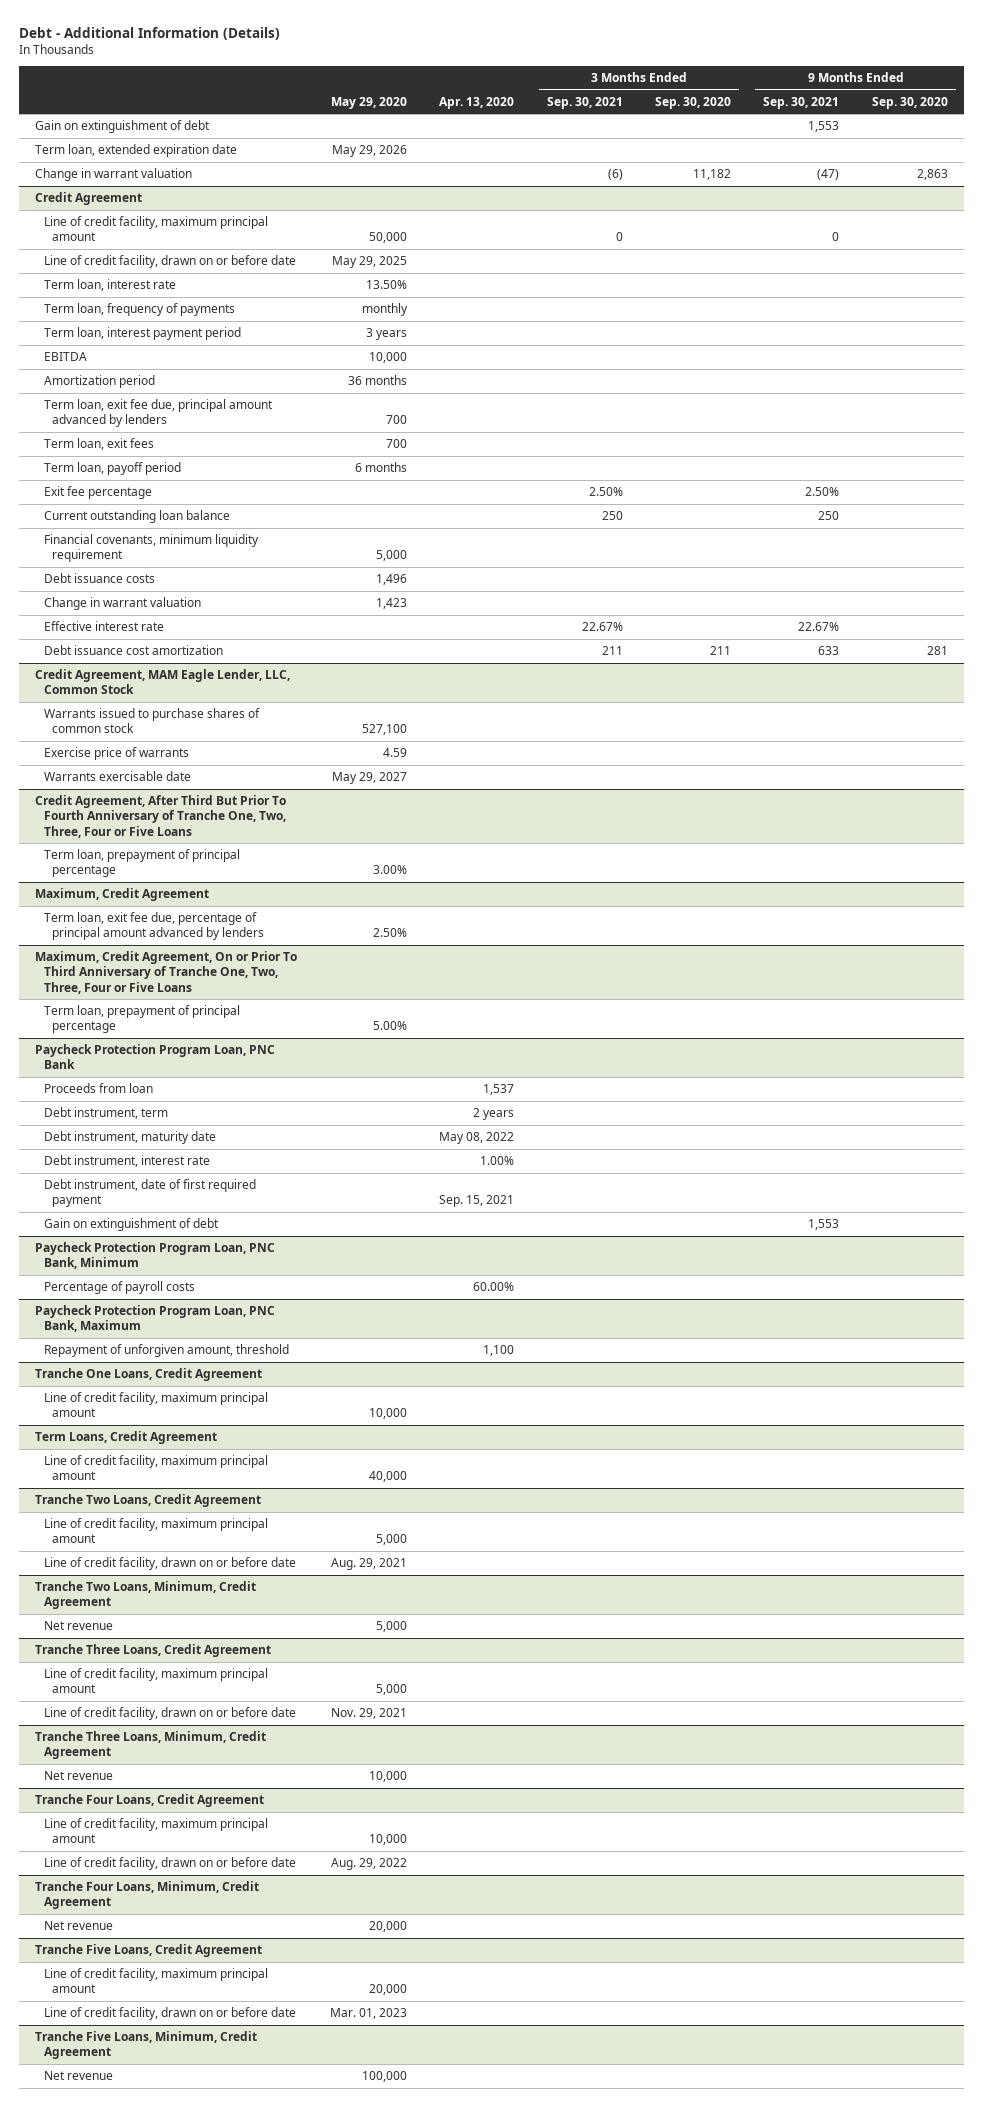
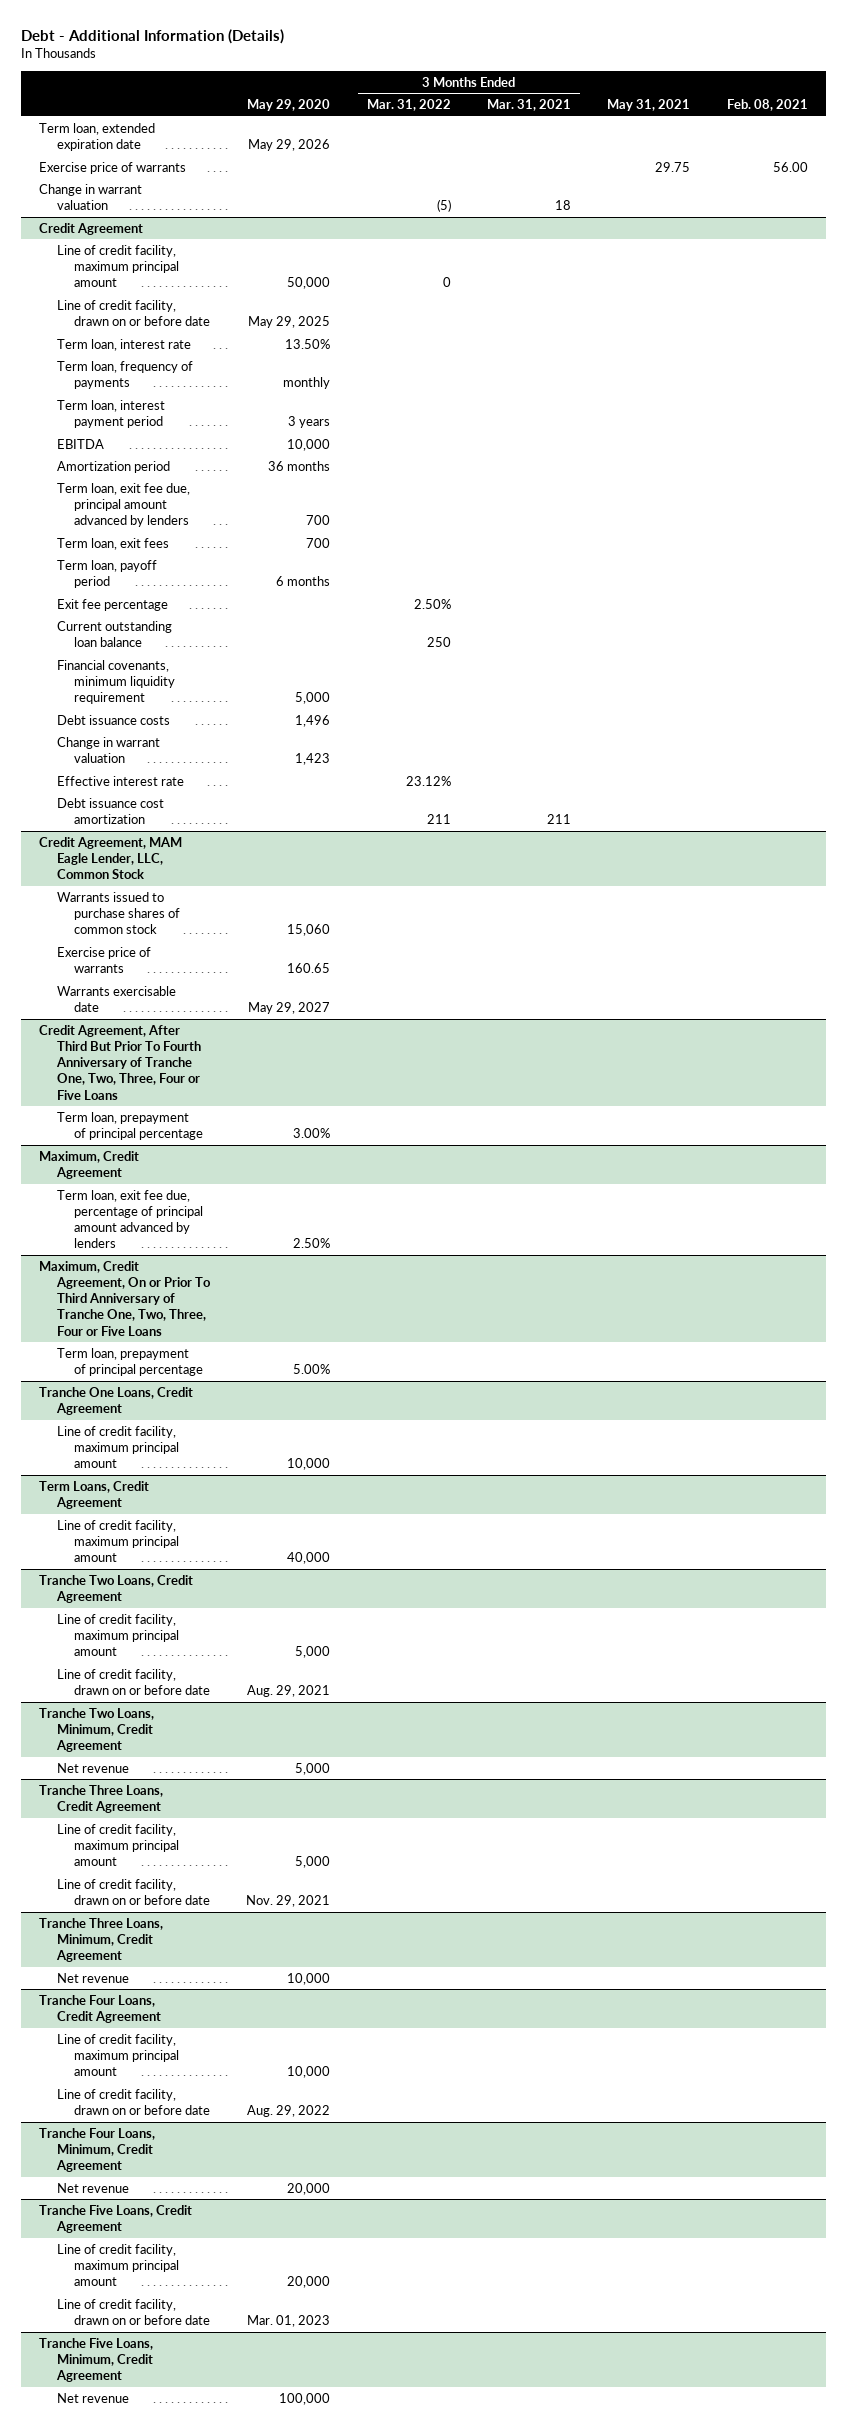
- | May 29, 2020 | Apr. 13, 2020 | 3 Months Ended Sep. 30, 2021 | 3 Months Ended Sep. 30, 2020 | 9 Months Ended Sep. 30, 2021 | 9 Months Ended Sep. 30, 2020
+ | May 29, 2020 | 3 Months Ended Mar. 31, 2022 | 3 Months Ended Mar. 31, 2021 | May 31, 2021 | Feb. 08, 2021
- Gain on extinguishment of debt | | | | | 1,553 |
+ Exercise price of warrants | | | | 29.75 | 56.00
@ Credit Agreement, MAM Eagle Lender, LLC, Common Stock
- Warrants issued to purchase shares of common stock | 527,100 | | | | |
- Exercise price of warrants | 4.59 | | | | |
+ Warrants issued to purchase shares of common stock | 15,060 | | | |
+ Exercise price of warrants | 160.65 | | | |
- Paycheck Protection Program Loan, PNC Bank
- Proceeds from loan | | 1,537 | | | |
- Debt instrument, term | | 2 years | | | |
- Debt instrument, maturity date | | May 08, 2022 | | | |
- Debt instrument, interest rate | | 1.00% | | | |
- Debt instrument, date of first required payment | | Sep. 15, 2021 | | | |
- Gain on extinguishment of debt | | | | | 1,553 |
- Paycheck Protection Program Loan, PNC Bank, Minimum
- Percentage of payroll costs | | 60.00% | | | |
- Paycheck Protection Program Loan, PNC Bank, Maximum
- Repayment of unforgiven amount, threshold | | 1,100 | | | |

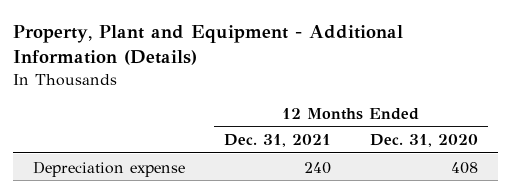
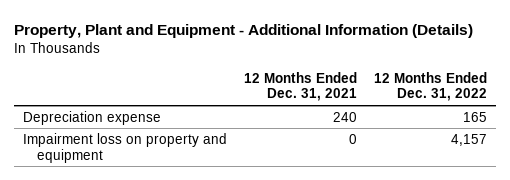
- | 12 Months Ended Dec. 31, 2021 | 12 Months Ended Dec. 31, 2020
+ | 12 Months Ended Dec. 31, 2021 | 12 Months Ended Dec. 31, 2022
+ Impairment loss on property and equipment | 0 | 4,157

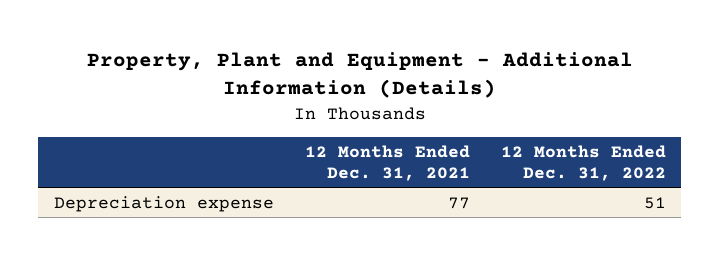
- Depreciation expense | 240 | 165
- Impairment loss on property and equipment | 0 | 4,157
+ Depreciation expense | 77 | 51

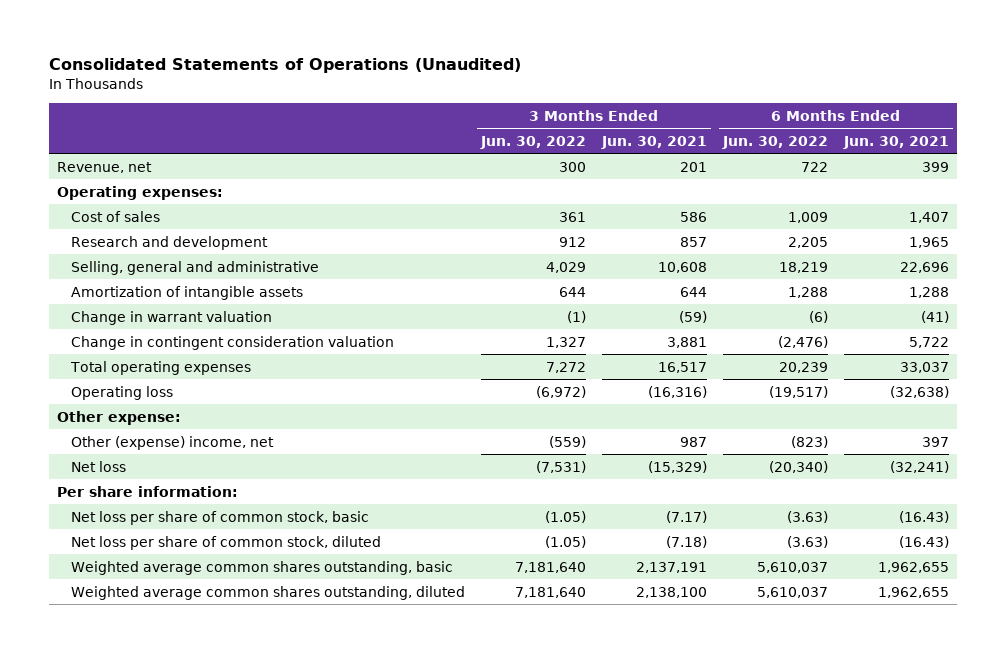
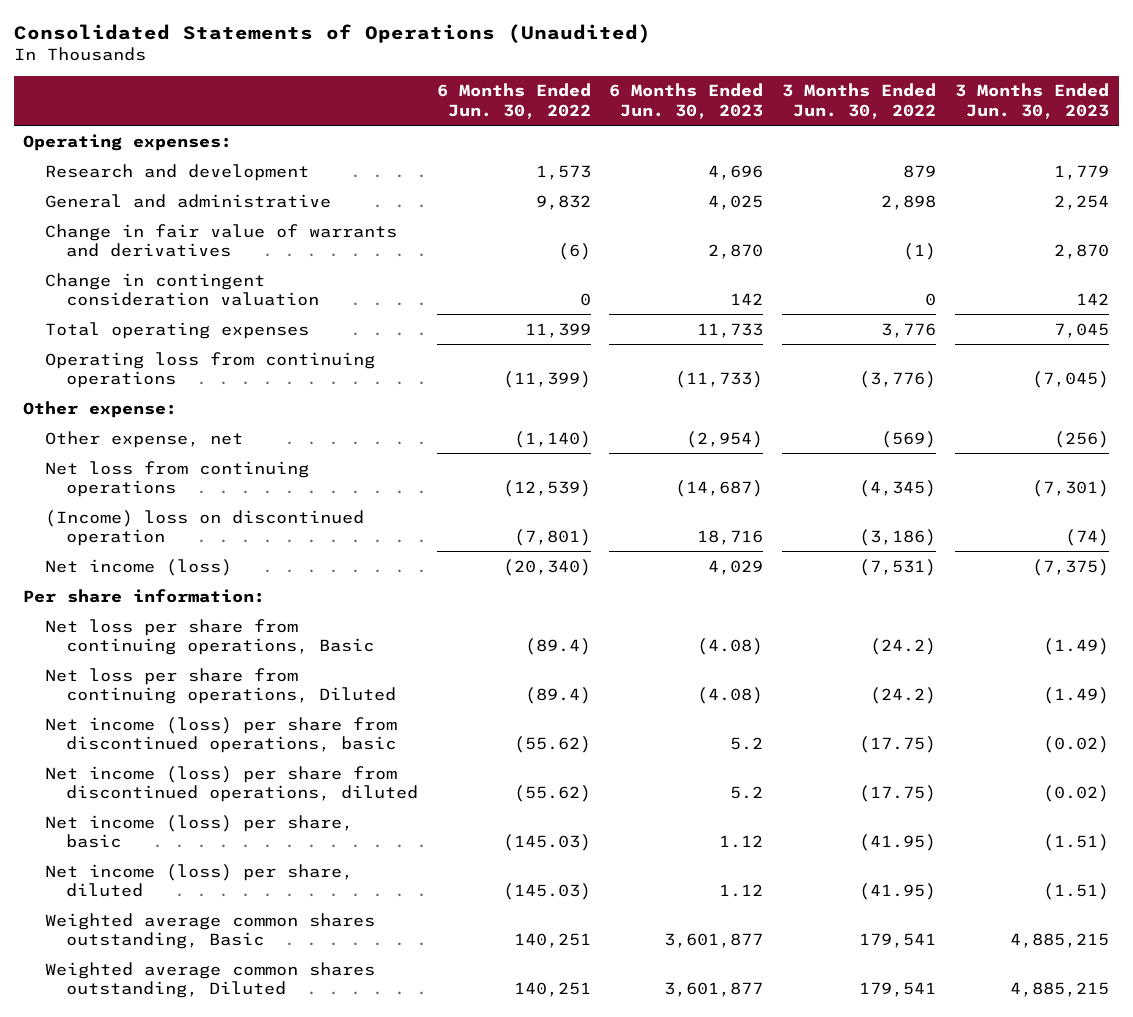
- | 3 Months Ended Jun. 30, 2022 | 3 Months Ended Jun. 30, 2021 | 6 Months Ended Jun. 30, 2022 | 6 Months Ended Jun. 30, 2021
+ | 6 Months Ended Jun. 30, 2022 | 6 Months Ended Jun. 30, 2023 | 3 Months Ended Jun. 30, 2022 | 3 Months Ended Jun. 30, 2023
- Revenue, net | 300 | 201 | 722 | 399
- Cost of sales | 361 | 586 | 1,009 | 1,407
- Research and development | 912 | 857 | 2,205 | 1,965
- Selling, general and administrative | 4,029 | 10,608 | 18,219 | 22,696
- Amortization of intangible assets | 644 | 644 | 1,288 | 1,288
- Change in warrant valuation | (1) | (59) | (6) | (41)
- Change in contingent consideration valuation | 1,327 | 3,881 | (2,476) | 5,722
- Total operating expenses | 7,272 | 16,517 | 20,239 | 33,037
- Operating loss | (6,972) | (16,316) | (19,517) | (32,638)
+ Research and development | 1,573 | 4,696 | 879 | 1,779
+ General and administrative | 9,832 | 4,025 | 2,898 | 2,254
+ Change in fair value of warrants and derivatives | (6) | 2,870 | (1) | 2,870
+ Change in contingent consideration valuation | 0 | 142 | 0 | 142
+ Total operating expenses | 11,399 | 11,733 | 3,776 | 7,045
+ Operating loss from continuing operations | (11,399) | (11,733) | (3,776) | (7,045)
- Other (expense) income, net | (559) | 987 | (823) | 397
- Net loss | (7,531) | (15,329) | (20,340) | (32,241)
+ Other expense, net | (1,140) | (2,954) | (569) | (256)
+ Net loss from continuing operations | (12,539) | (14,687) | (4,345) | (7,301)
+ (Income) loss on discontinued operation | (7,801) | 18,716 | (3,186) | (74)
+ Net income (loss) | (20,340) | 4,029 | (7,531) | (7,375)
- Net loss per share of common stock, basic | (1.05) | (7.17) | (3.63) | (16.43)
- Net loss per share of common stock, diluted | (1.05) | (7.18) | (3.63) | (16.43)
- Weighted average common shares outstanding, basic | 7,181,640 | 2,137,191 | 5,610,037 | 1,962,655
- Weighted average common shares outstanding, diluted | 7,181,640 | 2,138,100 | 5,610,037 | 1,962,655
+ Net loss per share from continuing operations, Basic | (89.4) | (4.08) | (24.2) | (1.49)
+ Net loss per share from continuing operations, Diluted | (89.4) | (4.08) | (24.2) | (1.49)
+ Net income (loss) per share from discontinued operations, basic | (55.62) | 5.2 | (17.75) | (0.02)
+ Net income (loss) per share from discontinued operations, diluted | (55.62) | 5.2 | (17.75) | (0.02)
+ Net income (loss) per share, basic | (145.03) | 1.12 | (41.95) | (1.51)
+ Net income (loss) per share, diluted | (145.03) | 1.12 | (41.95) | (1.51)
+ Weighted average common shares outstanding, Basic | 140,251 | 3,601,877 | 179,541 | 4,885,215
+ Weighted average common shares outstanding, Diluted | 140,251 | 3,601,877 | 179,541 | 4,885,215

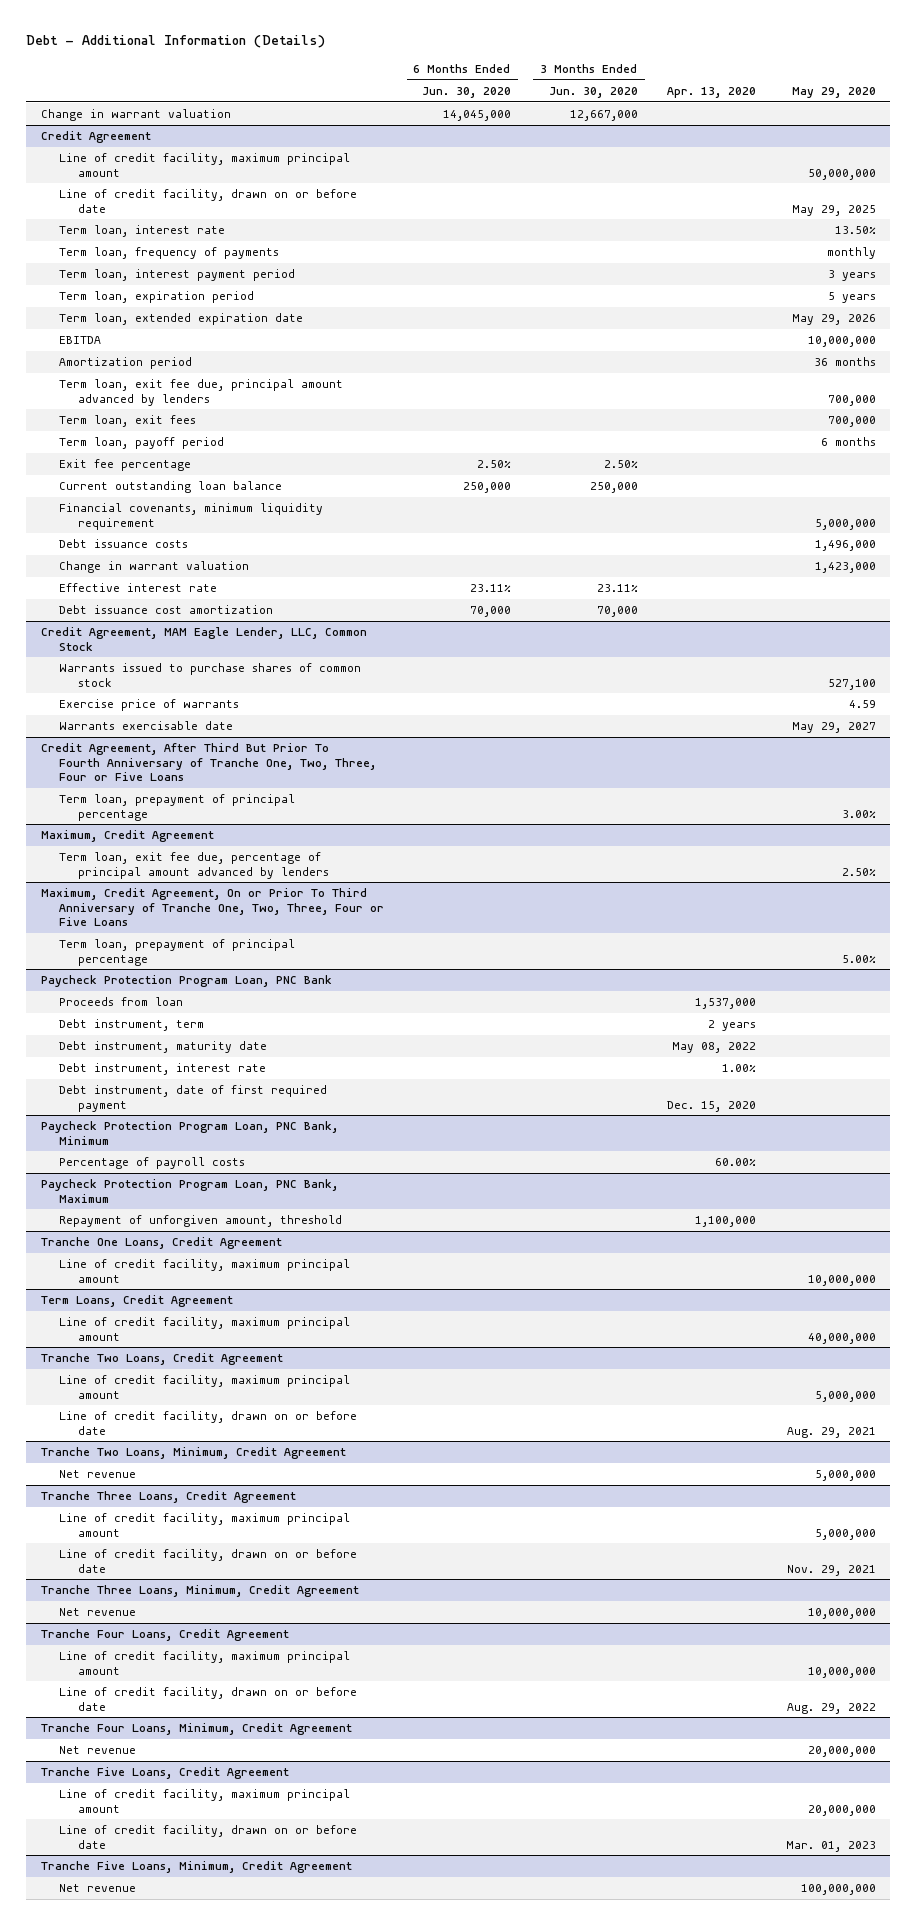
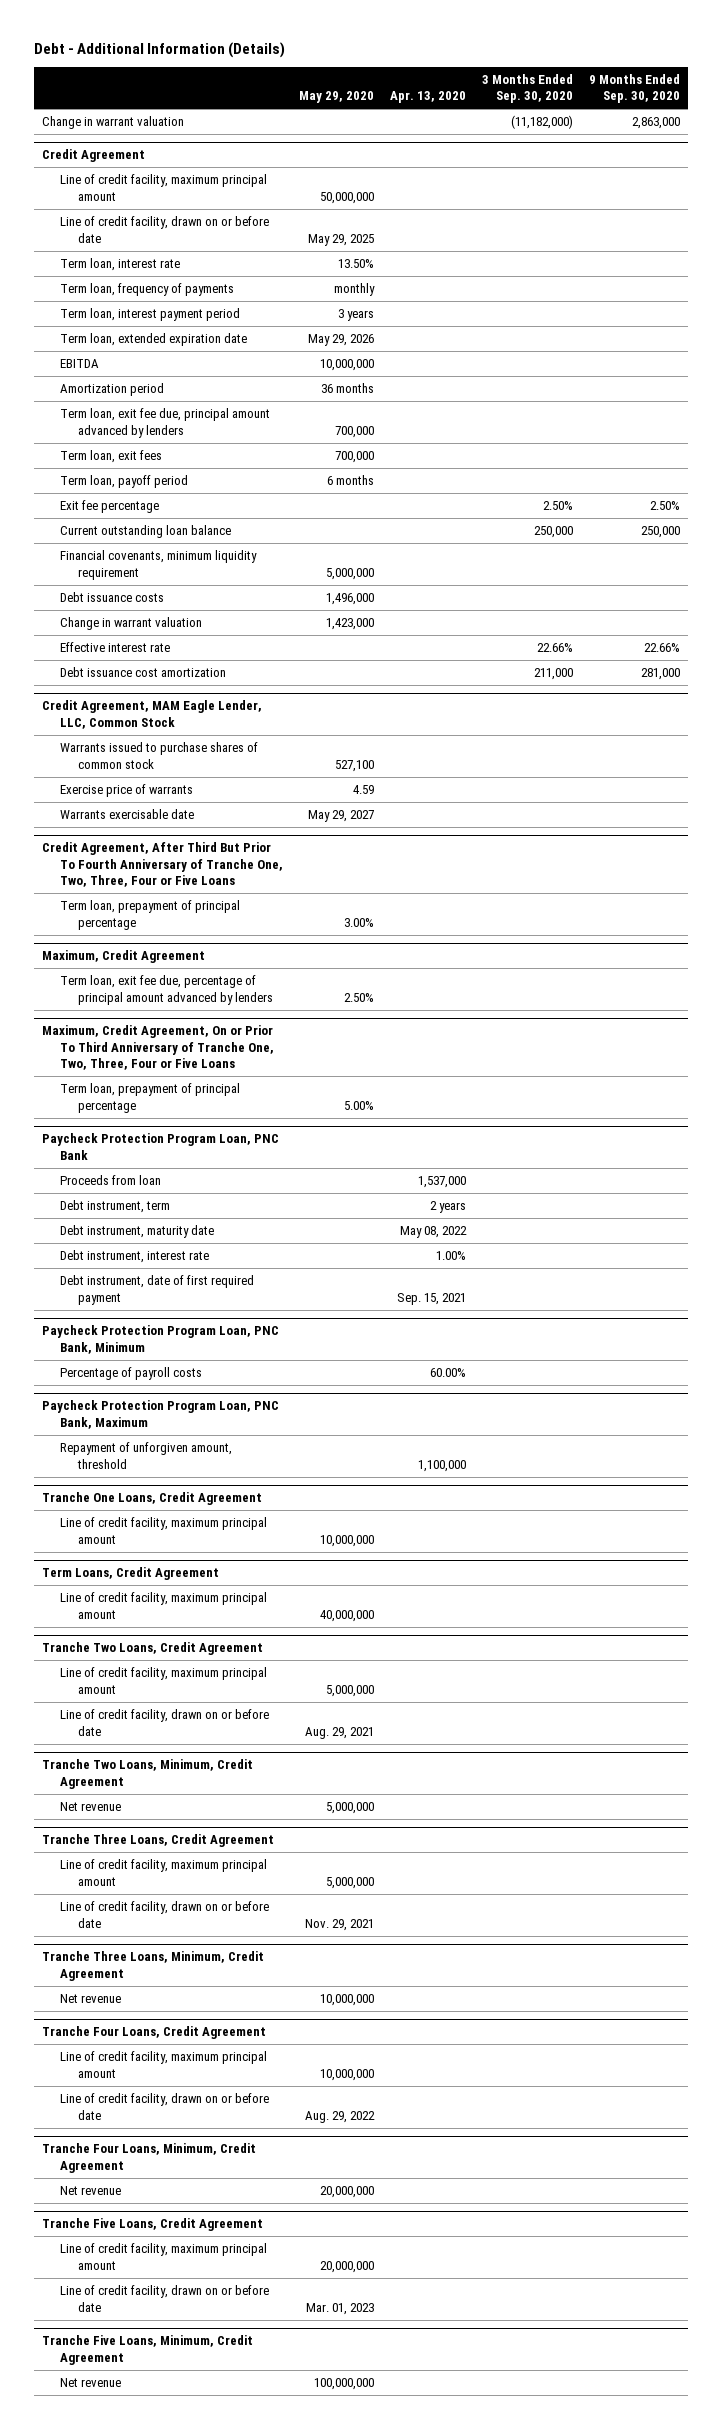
- | 6 Months Ended Jun. 30, 2020 | 3 Months Ended Jun. 30, 2020 | Apr. 13, 2020 | May 29, 2020
+ | May 29, 2020 | Apr. 13, 2020 | 3 Months Ended Sep. 30, 2020 | 9 Months Ended Sep. 30, 2020
@ Credit Agreement
- Term loan, expiration period | | | | 5 years
@ Paycheck Protection Program Loan, PNC Bank
- Debt instrument, date of first required payment | | | Dec. 15, 2020 |
+ Debt instrument, date of first required payment | | Sep. 15, 2021 | |

